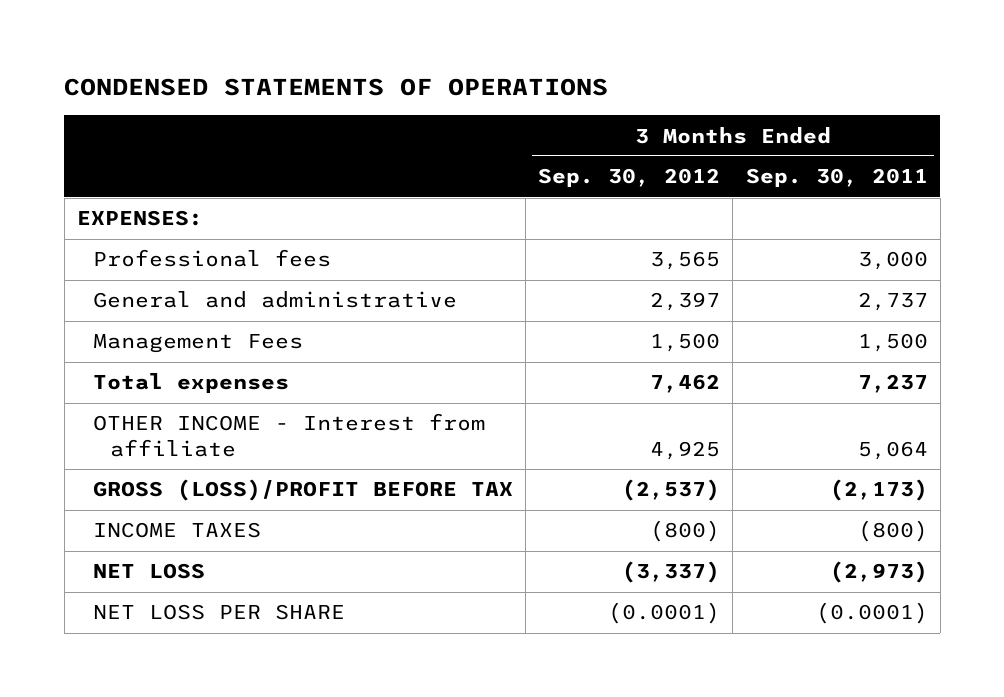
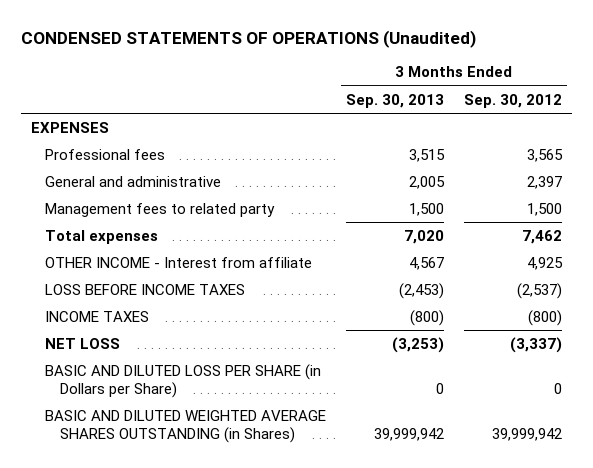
- CONDENSED STATEMENTS OF OPERATIONS
+ CONDENSED STATEMENTS OF OPERATIONS (Unaudited)
- | 3 Months Ended Sep. 30, 2012 | 3 Months Ended Sep. 30, 2011
+ | 3 Months Ended Sep. 30, 2013 | 3 Months Ended Sep. 30, 2012
- EXPENSES:
+ EXPENSES
- Management Fees | 1,500 | 1,500
+ Management fees to related party | 1,500 | 1,500
- GROSS (LOSS)/PROFIT BEFORE TAX | (2,537) | (2,173)
+ LOSS BEFORE INCOME TAXES | (2,453) | (2,537)
- NET LOSS PER SHARE | (0.0001) | (0.0001)
+ BASIC AND DILUTED LOSS PER SHARE (in Dollars per Share) | 0 | 0
+ BASIC AND DILUTED WEIGHTED AVERAGE SHARES OUTSTANDING (in Shares) | 39,999,942 | 39,999,942

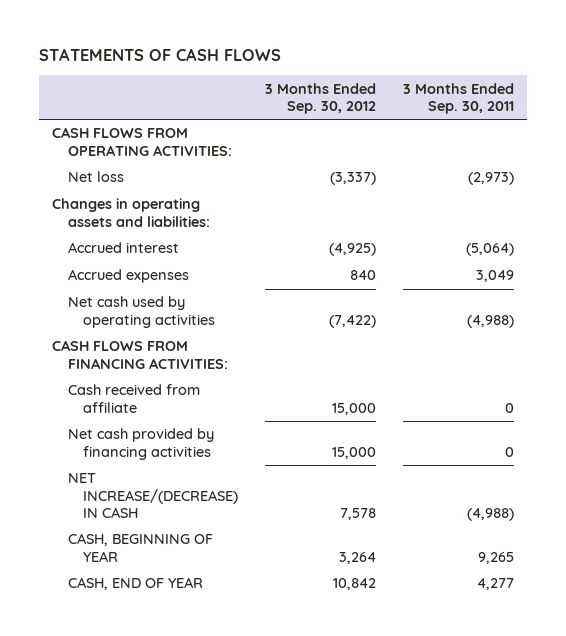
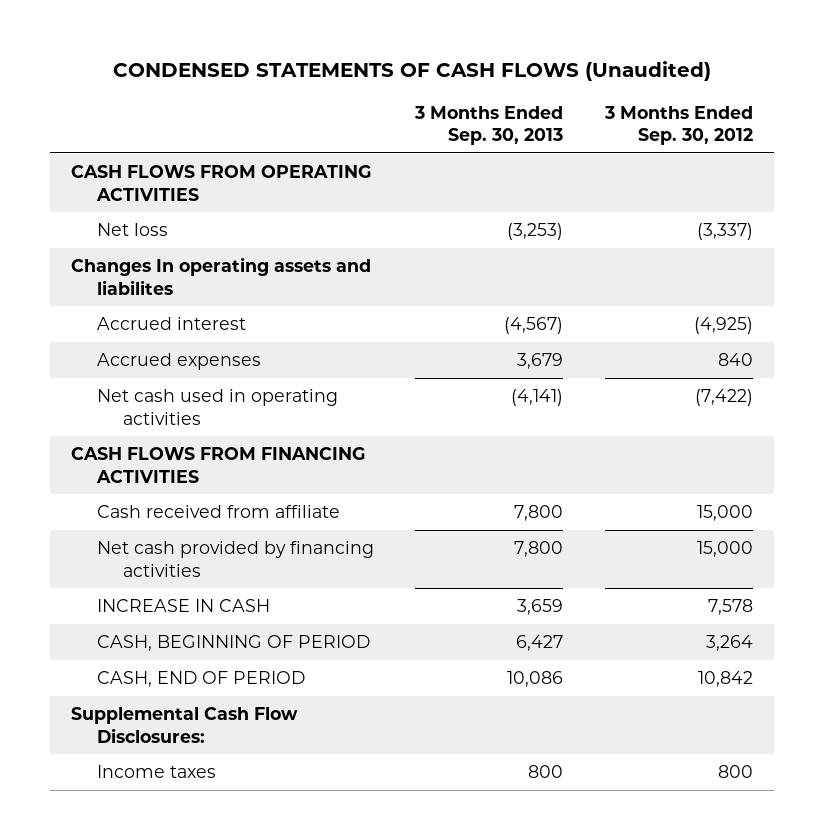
- STATEMENTS OF CASH FLOWS
+ CONDENSED STATEMENTS OF CASH FLOWS (Unaudited)
- | 3 Months Ended Sep. 30, 2012 | 3 Months Ended Sep. 30, 2011
+ | 3 Months Ended Sep. 30, 2013 | 3 Months Ended Sep. 30, 2012
- CASH FLOWS FROM OPERATING ACTIVITIES:
+ CASH FLOWS FROM OPERATING ACTIVITIES
- Changes in operating assets and liabilities:
+ Changes In operating assets and liabilites
- Net cash used by operating activities | (7,422) | (4,988)
- CASH FLOWS FROM FINANCING ACTIVITIES:
+ Net cash used in operating activities | (4,141) | (7,422)
+ CASH FLOWS FROM FINANCING ACTIVITIES
- NET INCREASE/(DECREASE) IN CASH | 7,578 | (4,988)
- CASH, BEGINNING OF YEAR | 3,264 | 9,265
- CASH, END OF YEAR | 10,842 | 4,277
+ INCREASE IN CASH | 3,659 | 7,578
+ CASH, BEGINNING OF PERIOD | 6,427 | 3,264
+ CASH, END OF PERIOD | 10,086 | 10,842
+ Supplemental Cash Flow Disclosures:
+ Income taxes | 800 | 800

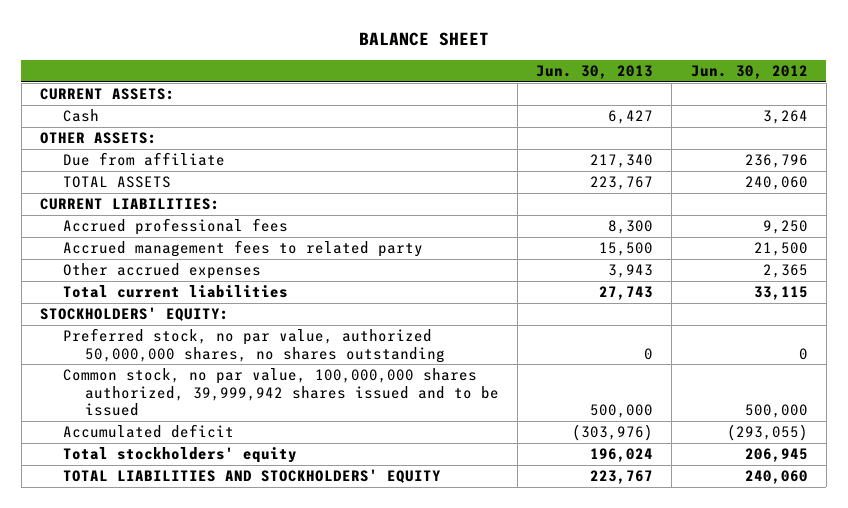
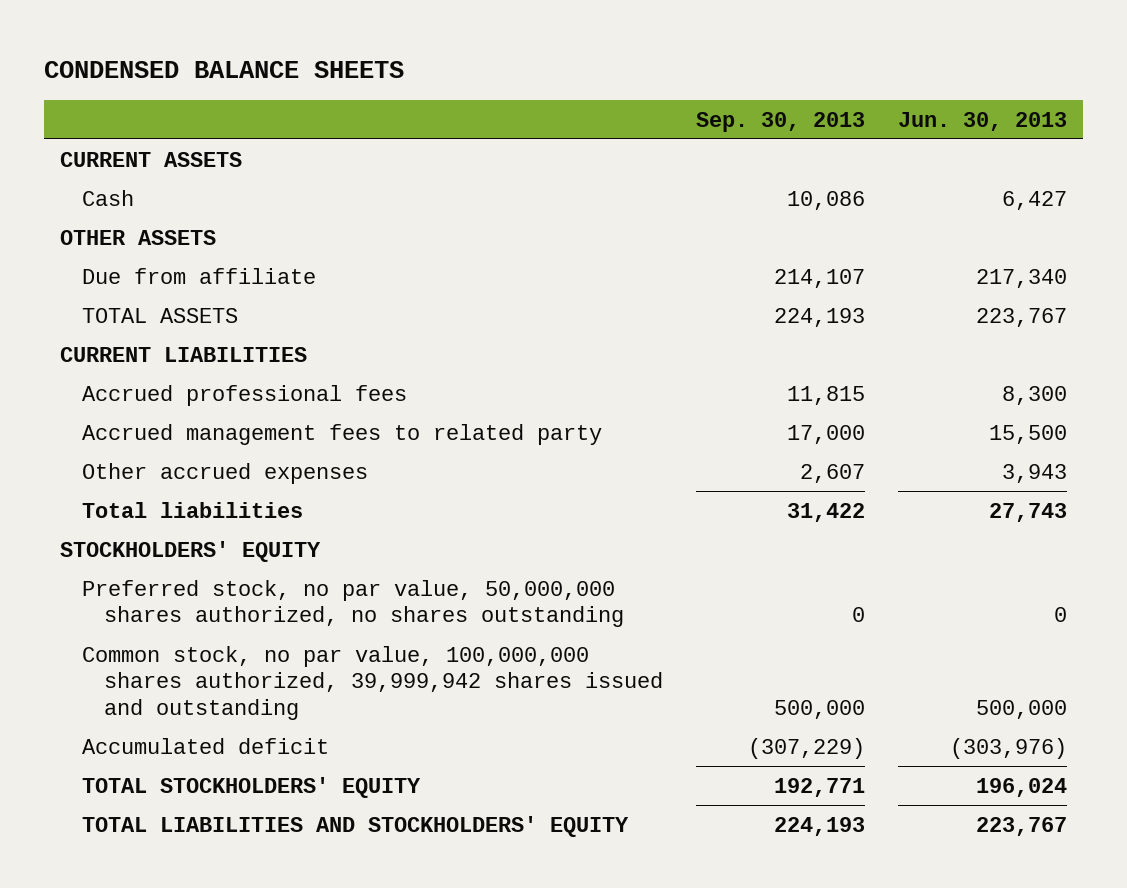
- BALANCE SHEET
+ CONDENSED BALANCE SHEETS
- | Jun. 30, 2013 | Jun. 30, 2012
+ | Sep. 30, 2013 | Jun. 30, 2013
- CURRENT ASSETS:
+ CURRENT ASSETS
- OTHER ASSETS:
+ OTHER ASSETS
- CURRENT LIABILITIES:
+ CURRENT LIABILITIES
- Total current liabilities | 27,743 | 33,115
- STOCKHOLDERS' EQUITY:
- Preferred stock, no par value, authorized 50,000,000 shares, no shares outstanding | 0 | 0
- Common stock, no par value, 100,000,000 shares authorized, 39,999,942 shares issued and to be issued | 500,000 | 500,000
+ Total liabilities | 31,422 | 27,743
+ STOCKHOLDERS' EQUITY
+ Preferred stock, no par value, 50,000,000 shares authorized, no shares outstanding | 0 | 0
+ Common stock, no par value, 100,000,000 shares authorized, 39,999,942 shares issued and outstanding | 500,000 | 500,000
- Total stockholders' equity | 196,024 | 206,945
+ TOTAL STOCKHOLDERS' EQUITY | 192,771 | 196,024

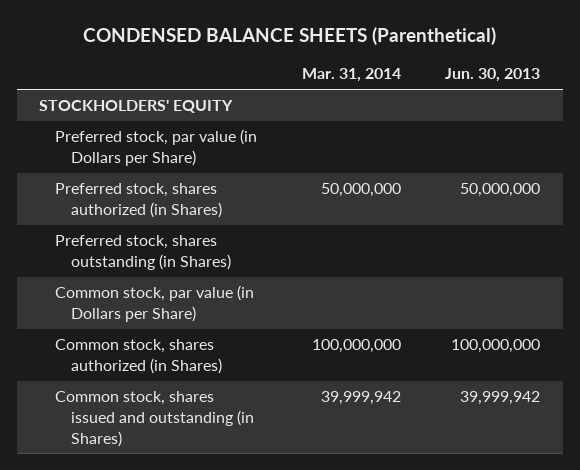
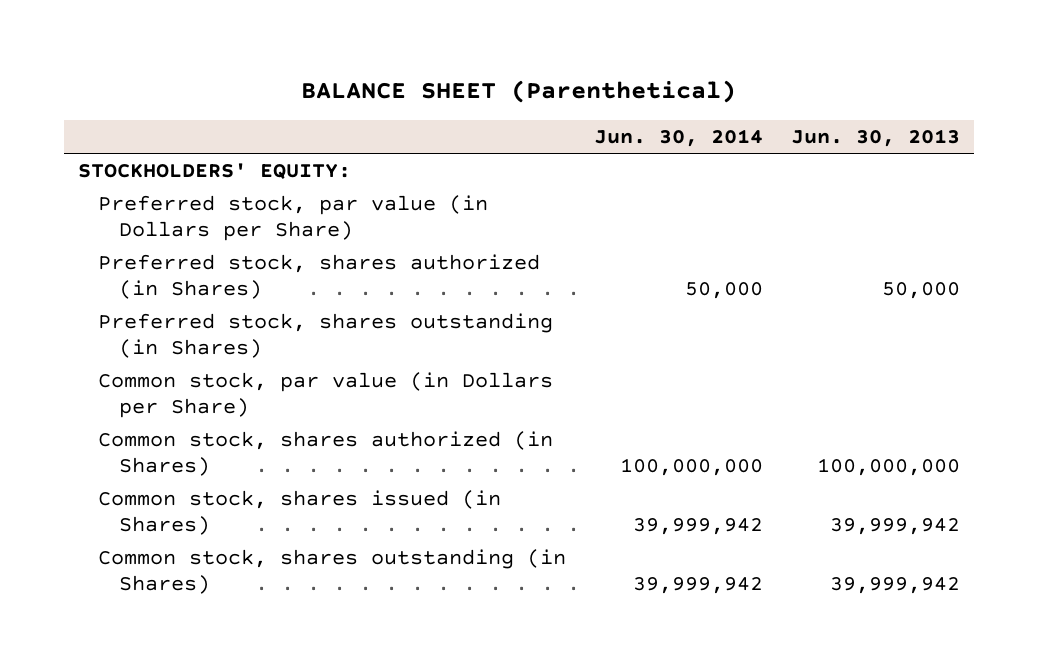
- CONDENSED BALANCE SHEETS (Parenthetical)
+ BALANCE SHEET (Parenthetical)
- | Mar. 31, 2014 | Jun. 30, 2013
+ | Jun. 30, 2014 | Jun. 30, 2013
- STOCKHOLDERS' EQUITY
+ STOCKHOLDERS' EQUITY:
- Preferred stock, shares authorized (in Shares) | 50,000,000 | 50,000,000
+ Preferred stock, shares authorized (in Shares) | 50,000 | 50,000
- Common stock, shares issued and outstanding (in Shares) | 39,999,942 | 39,999,942
+ Common stock, shares issued (in Shares) | 39,999,942 | 39,999,942
+ Common stock, shares outstanding (in Shares) | 39,999,942 | 39,999,942

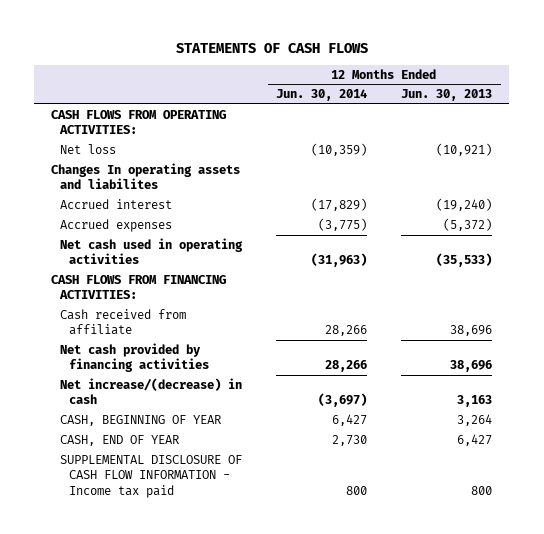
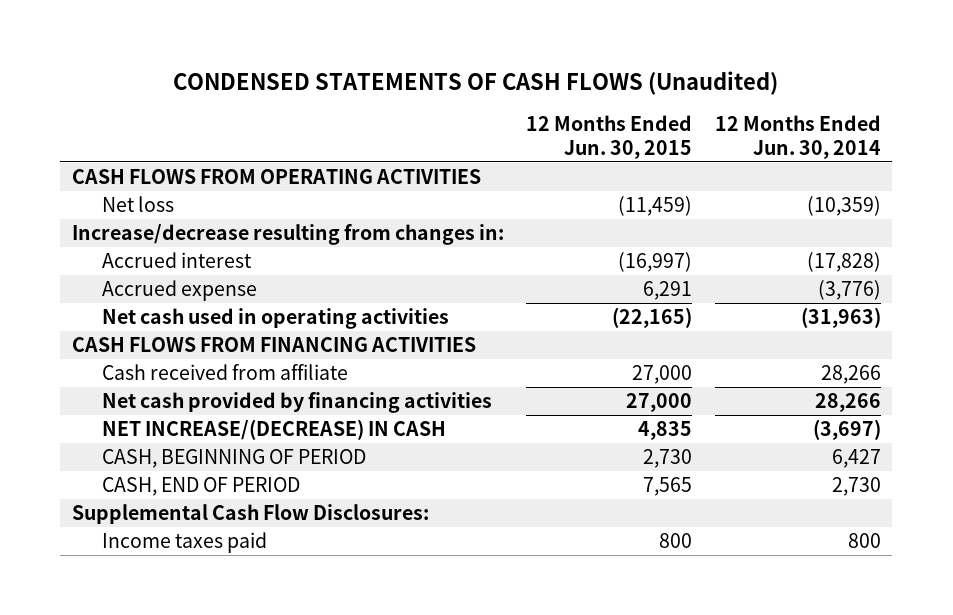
- STATEMENTS OF CASH FLOWS
+ CONDENSED STATEMENTS OF CASH FLOWS (Unaudited)
- | 12 Months Ended Jun. 30, 2014 | 12 Months Ended Jun. 30, 2013
+ | 12 Months Ended Jun. 30, 2015 | 12 Months Ended Jun. 30, 2014
- CASH FLOWS FROM OPERATING ACTIVITIES:
+ CASH FLOWS FROM OPERATING ACTIVITIES
- Changes In operating assets and liabilites
- Accrued interest | (17,829) | (19,240)
- Accrued expenses | (3,775) | (5,372)
+ Increase/decrease resulting from changes in:
+ Accrued interest | (16,997) | (17,828)
+ Accrued expense | 6,291 | (3,776)
- CASH FLOWS FROM FINANCING ACTIVITIES:
+ CASH FLOWS FROM FINANCING ACTIVITIES
- Net increase/(decrease) in cash | (3,697) | 3,163
- CASH, BEGINNING OF YEAR | 6,427 | 3,264
- CASH, END OF YEAR | 2,730 | 6,427
- SUPPLEMENTAL DISCLOSURE OF CASH FLOW INFORMATION - Income tax paid | 800 | 800
+ NET INCREASE/(DECREASE) IN CASH | 4,835 | (3,697)
+ CASH, BEGINNING OF PERIOD | 2,730 | 6,427
+ CASH, END OF PERIOD | 7,565 | 2,730
+ Supplemental Cash Flow Disclosures:
+ Income taxes paid | 800 | 800

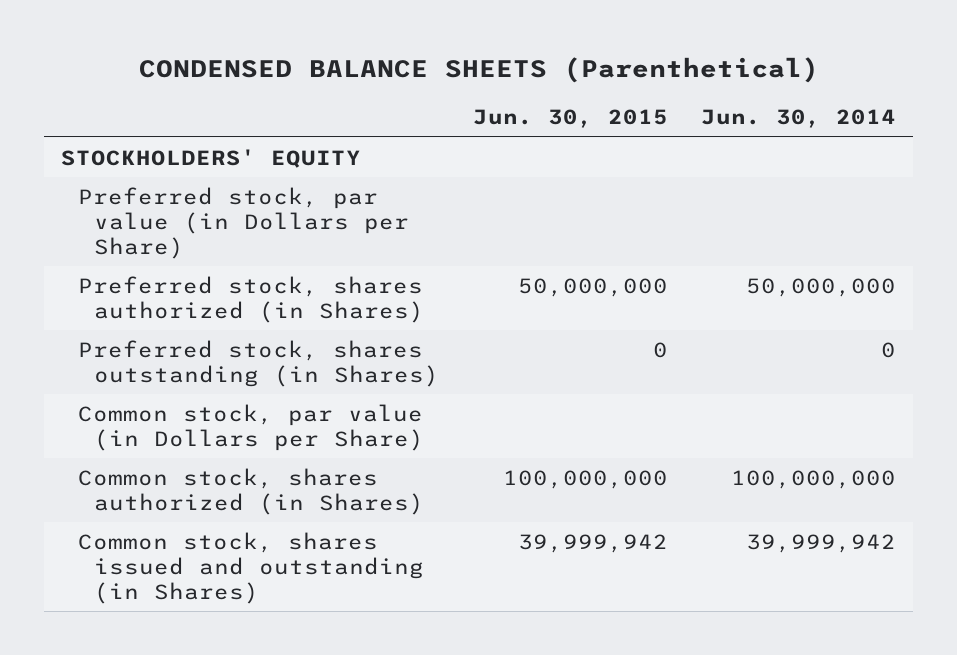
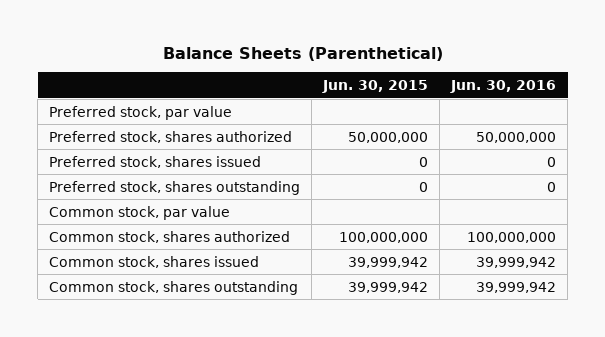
- CONDENSED BALANCE SHEETS (Parenthetical)
+ Balance Sheets (Parenthetical)
- | Jun. 30, 2015 | Jun. 30, 2014
+ | Jun. 30, 2015 | Jun. 30, 2016
- STOCKHOLDERS' EQUITY
- Preferred stock, par value (in Dollars per Share)
- Preferred stock, shares authorized (in Shares) | 50,000,000 | 50,000,000
- Preferred stock, shares outstanding (in Shares) | 0 | 0
- Common stock, par value (in Dollars per Share)
- Common stock, shares authorized (in Shares) | 100,000,000 | 100,000,000
- Common stock, shares issued and outstanding (in Shares) | 39,999,942 | 39,999,942
+ Preferred stock, par value
+ Preferred stock, shares authorized | 50,000,000 | 50,000,000
+ Preferred stock, shares issued | 0 | 0
+ Preferred stock, shares outstanding | 0 | 0
+ Common stock, par value
+ Common stock, shares authorized | 100,000,000 | 100,000,000
+ Common stock, shares issued | 39,999,942 | 39,999,942
+ Common stock, shares outstanding | 39,999,942 | 39,999,942

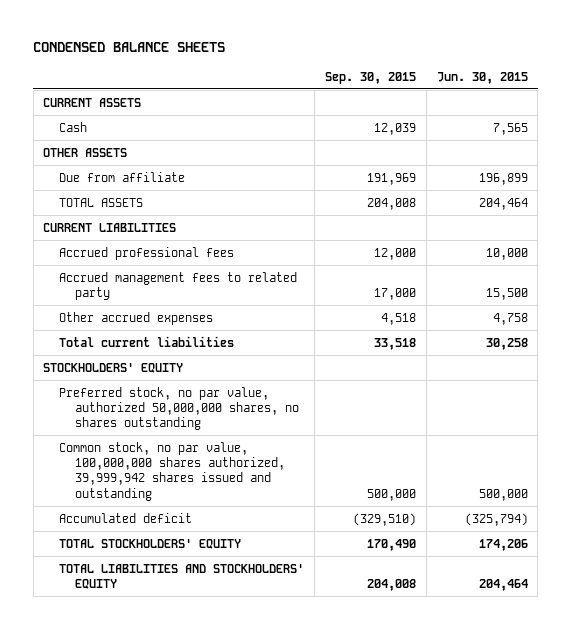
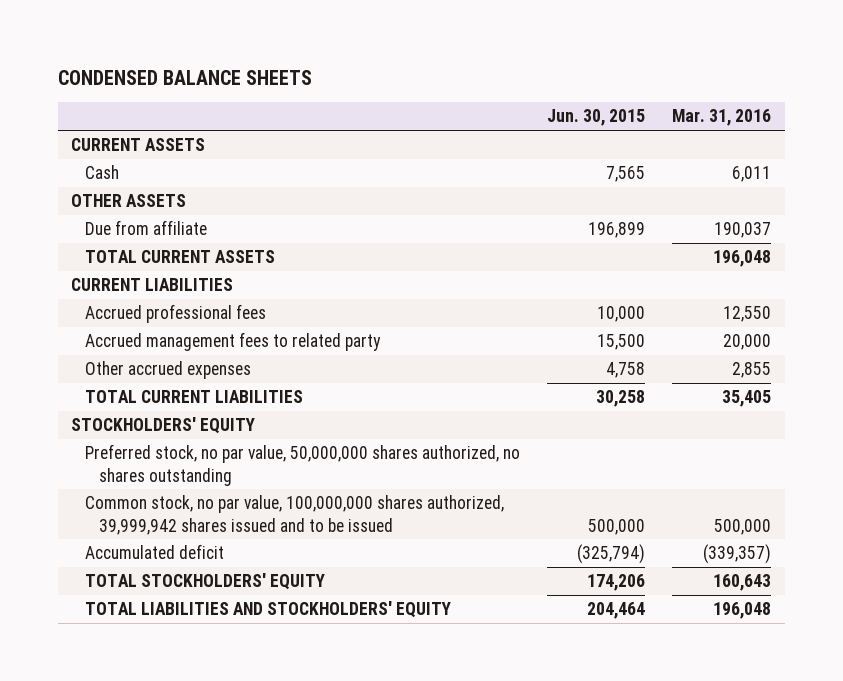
- | Sep. 30, 2015 | Jun. 30, 2015
+ | Jun. 30, 2015 | Mar. 31, 2016
- TOTAL ASSETS | 204,008 | 204,464
+ TOTAL CURRENT ASSETS | | 196,048
- Total current liabilities | 33,518 | 30,258
+ TOTAL CURRENT LIABILITIES | 30,258 | 35,405
- Preferred stock, no par value, authorized 50,000,000 shares, no shares outstanding
- Common stock, no par value, 100,000,000 shares authorized, 39,999,942 shares issued and outstanding | 500,000 | 500,000
+ Preferred stock, no par value, 50,000,000 shares authorized, no shares outstanding
+ Common stock, no par value, 100,000,000 shares authorized, 39,999,942 shares issued and to be issued | 500,000 | 500,000

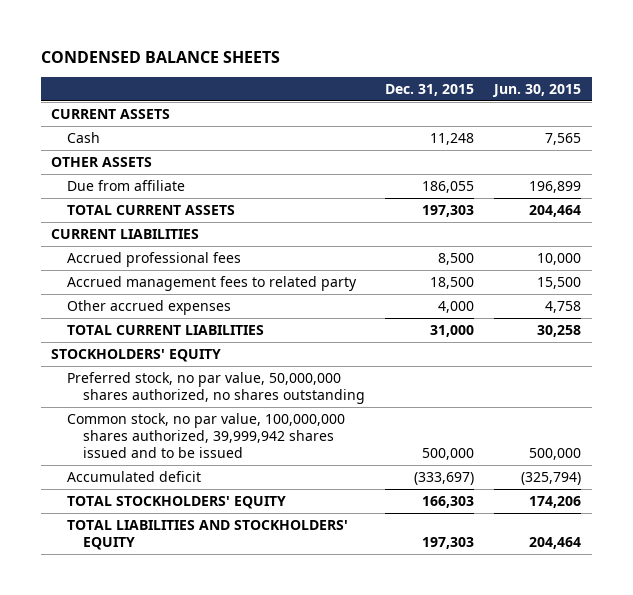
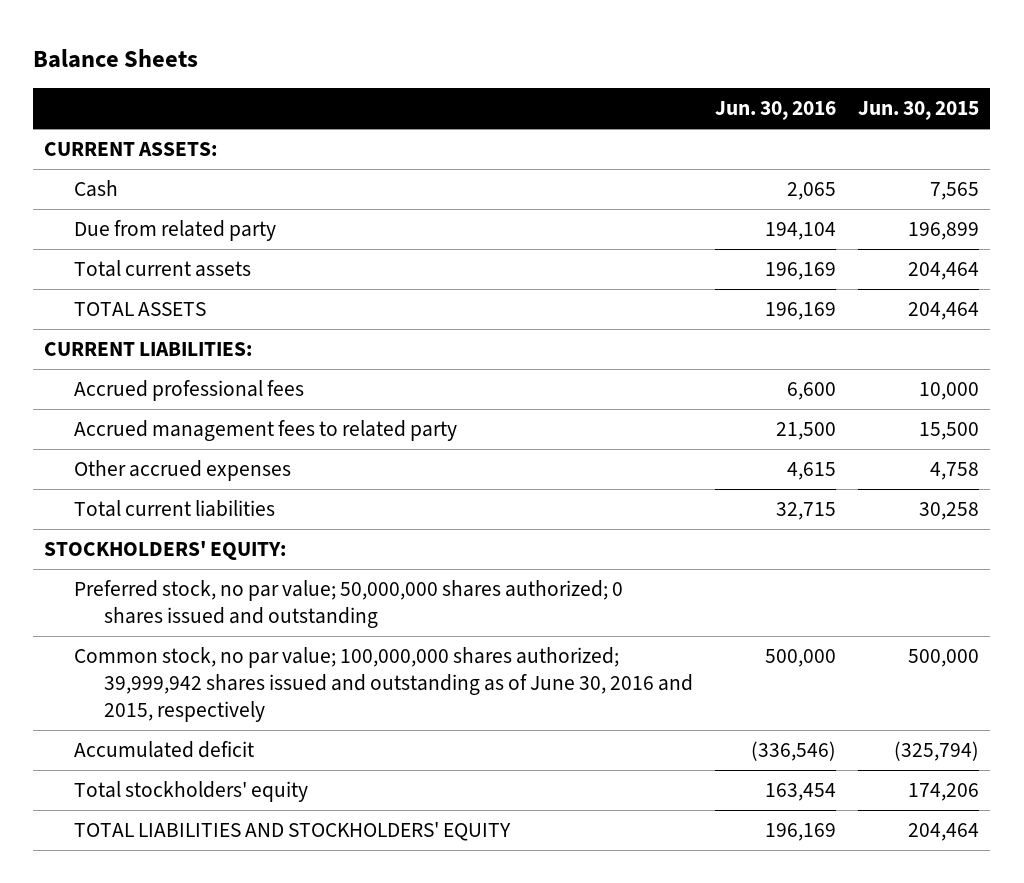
- CONDENSED BALANCE SHEETS
+ Balance Sheets
- | Dec. 31, 2015 | Jun. 30, 2015
+ | Jun. 30, 2016 | Jun. 30, 2015
- CURRENT ASSETS
+ CURRENT ASSETS:
- OTHER ASSETS
- Due from affiliate | 186,055 | 196,899
- TOTAL CURRENT ASSETS | 197,303 | 204,464
- CURRENT LIABILITIES
+ Due from related party | 194,104 | 196,899
+ Total current assets | 196,169 | 204,464
+ TOTAL ASSETS | 196,169 | 204,464
+ CURRENT LIABILITIES:
- TOTAL CURRENT LIABILITIES | 31,000 | 30,258
- STOCKHOLDERS' EQUITY
- Preferred stock, no par value, 50,000,000 shares authorized, no shares outstanding
- Common stock, no par value, 100,000,000 shares authorized, 39,999,942 shares issued and to be issued | 500,000 | 500,000
+ Total current liabilities | 32,715 | 30,258
+ STOCKHOLDERS' EQUITY:
+ Preferred stock, no par value; 50,000,000 shares authorized; 0 shares issued and outstanding
+ Common stock, no par value; 100,000,000 shares authorized; 39,999,942 shares issued and outstanding as of June 30, 2016 and 2015, respectively | 500,000 | 500,000
- TOTAL STOCKHOLDERS' EQUITY | 166,303 | 174,206
+ Total stockholders' equity | 163,454 | 174,206

